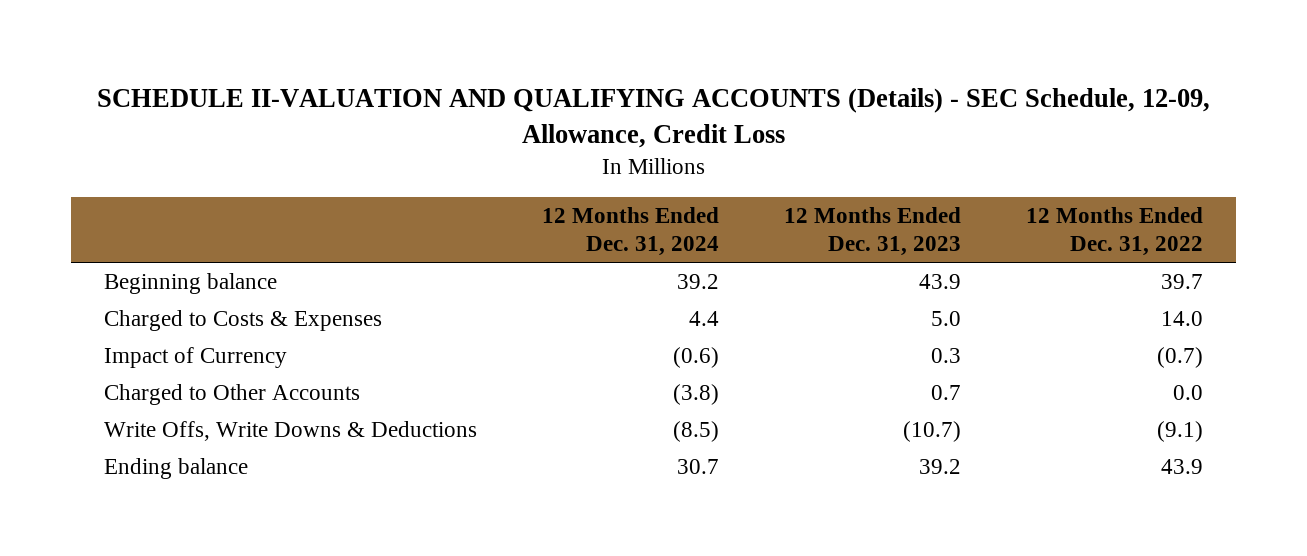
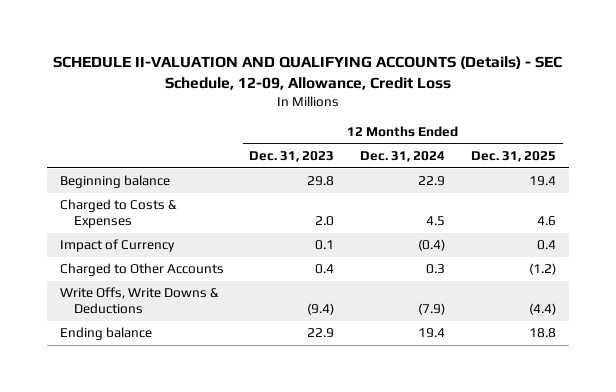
- | 12 Months Ended Dec. 31, 2024 | 12 Months Ended Dec. 31, 2023 | 12 Months Ended Dec. 31, 2022
+ | 12 Months Ended Dec. 31, 2023 | 12 Months Ended Dec. 31, 2024 | 12 Months Ended Dec. 31, 2025
- Beginning balance | 39.2 | 43.9 | 39.7
- Charged to Costs & Expenses | 4.4 | 5.0 | 14.0
- Impact of Currency | (0.6) | 0.3 | (0.7)
- Charged to Other Accounts | (3.8) | 0.7 | 0.0
- Write Offs, Write Downs & Deductions | (8.5) | (10.7) | (9.1)
- Ending balance | 30.7 | 39.2 | 43.9
+ Beginning balance | 29.8 | 22.9 | 19.4
+ Charged to Costs & Expenses | 2.0 | 4.5 | 4.6
+ Impact of Currency | 0.1 | (0.4) | 0.4
+ Charged to Other Accounts | 0.4 | 0.3 | (1.2)
+ Write Offs, Write Downs & Deductions | (9.4) | (7.9) | (4.4)
+ Ending balance | 22.9 | 19.4 | 18.8

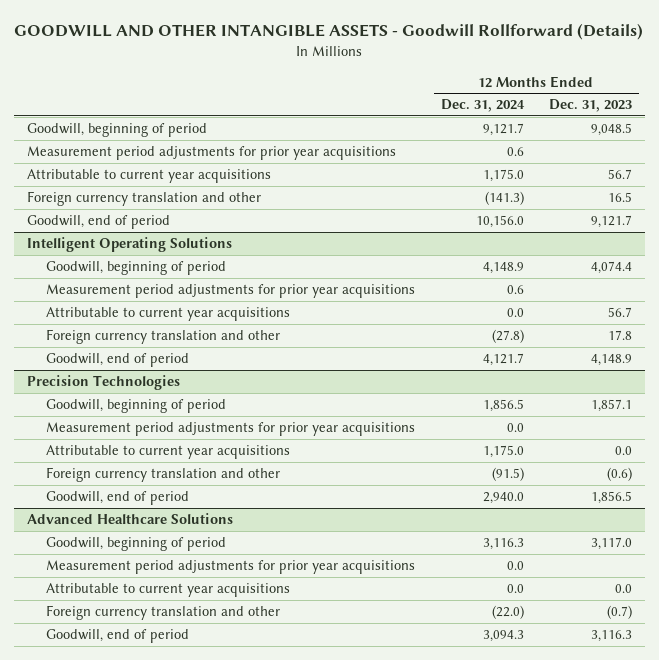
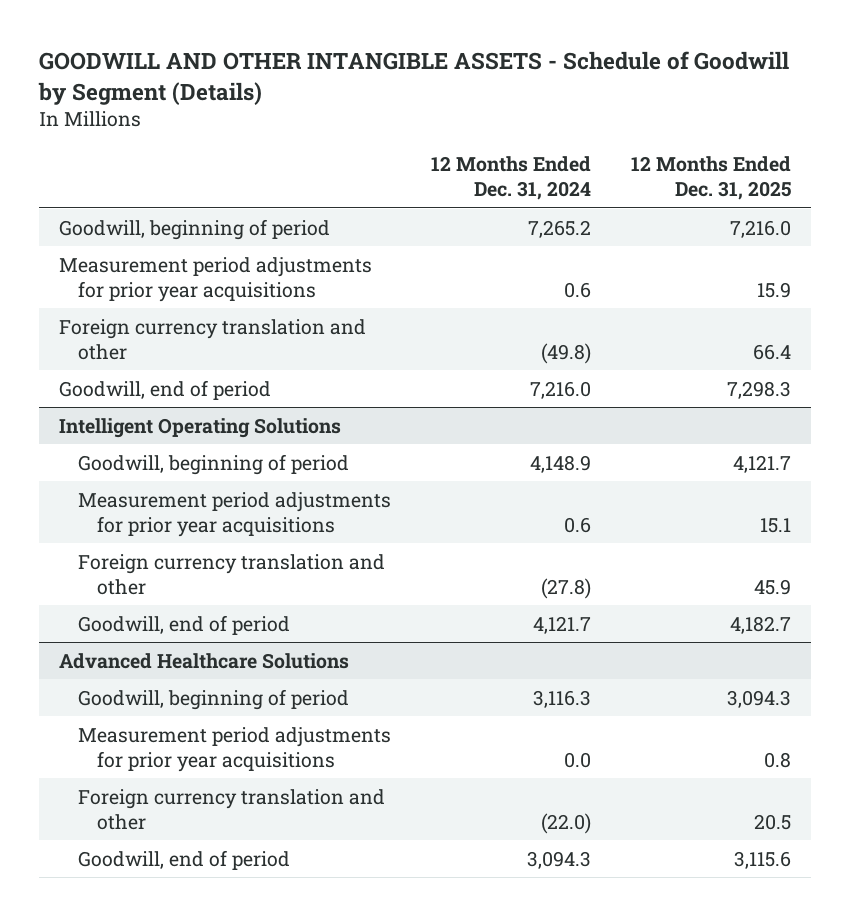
- GOODWILL AND OTHER INTANGIBLE ASSETS - Goodwill Rollforward (Details)
+ GOODWILL AND OTHER INTANGIBLE ASSETS - Schedule of Goodwill by Segment (Details)
- | 12 Months Ended Dec. 31, 2024 | 12 Months Ended Dec. 31, 2023
+ | 12 Months Ended Dec. 31, 2024 | 12 Months Ended Dec. 31, 2025
- Goodwill, beginning of period | 9,121.7 | 9,048.5
+ Goodwill, beginning of period | 7,265.2 | 7,216.0
- Attributable to current year acquisitions | 1,175.0 | 56.7
- Foreign currency translation and other | (141.3) | 16.5
- Goodwill, end of period | 10,156.0 | 9,121.7
+ Foreign currency translation and other | (49.8) | 66.4
+ Goodwill, end of period | 7,216.0 | 7,298.3
@ Intelligent Operating Solutions
- Attributable to current year acquisitions | 0.0 | 56.7
- Precision Technologies
- Goodwill, beginning of period | 1,856.5 | 1,857.1
- Measurement period adjustments for prior year acquisitions | 0.0 |
- Attributable to current year acquisitions | 1,175.0 | 0.0
- Foreign currency translation and other | (91.5) | (0.6)
- Goodwill, end of period | 2,940.0 | 1,856.5
@ Advanced Healthcare Solutions
- Attributable to current year acquisitions | 0.0 | 0.0

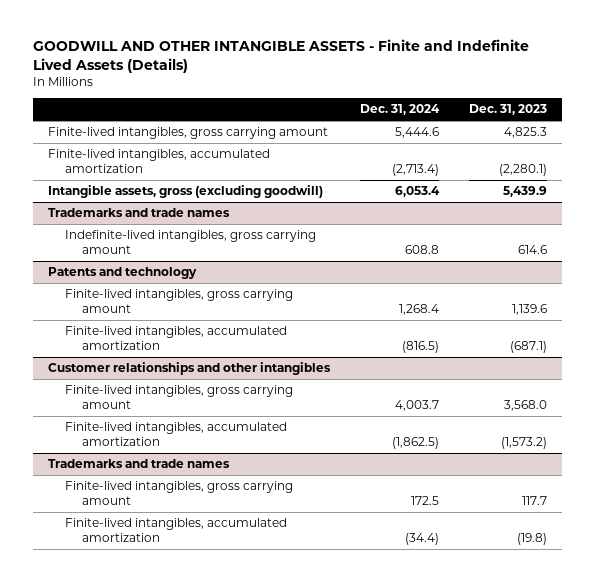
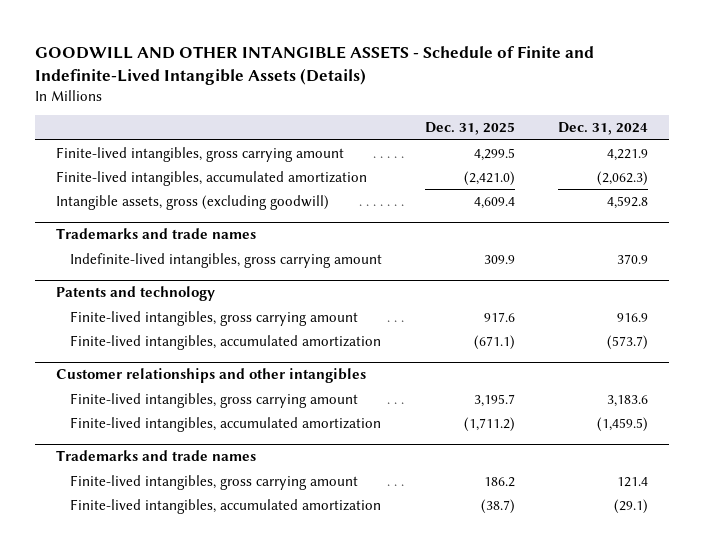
- GOODWILL AND OTHER INTANGIBLE ASSETS - Finite and Indefinite Lived Assets (Details)
+ GOODWILL AND OTHER INTANGIBLE ASSETS - Schedule of Finite and Indefinite-Lived Intangible Assets (Details)
- | Dec. 31, 2024 | Dec. 31, 2023
+ | Dec. 31, 2025 | Dec. 31, 2024
- Finite-lived intangibles, gross carrying amount | 5,444.6 | 4,825.3
- Finite-lived intangibles, accumulated amortization | (2,713.4) | (2,280.1)
- Intangible assets, gross (excluding goodwill) | 6,053.4 | 5,439.9
+ Finite-lived intangibles, gross carrying amount | 4,299.5 | 4,221.9
+ Finite-lived intangibles, accumulated amortization | (2,421.0) | (2,062.3)
+ Intangible assets, gross (excluding goodwill) | 4,609.4 | 4,592.8
@ Trademarks and trade names
- Indefinite-lived intangibles, gross carrying amount | 608.8 | 614.6
+ Indefinite-lived intangibles, gross carrying amount | 309.9 | 370.9
@ Patents and technology
- Finite-lived intangibles, gross carrying amount | 1,268.4 | 1,139.6
- Finite-lived intangibles, accumulated amortization | (816.5) | (687.1)
+ Finite-lived intangibles, gross carrying amount | 917.6 | 916.9
+ Finite-lived intangibles, accumulated amortization | (671.1) | (573.7)
@ Customer relationships and other intangibles
- Finite-lived intangibles, gross carrying amount | 4,003.7 | 3,568.0
- Finite-lived intangibles, accumulated amortization | (1,862.5) | (1,573.2)
+ Finite-lived intangibles, gross carrying amount | 3,195.7 | 3,183.6
+ Finite-lived intangibles, accumulated amortization | (1,711.2) | (1,459.5)
@ Trademarks and trade names
- Finite-lived intangibles, gross carrying amount | 172.5 | 117.7
- Finite-lived intangibles, accumulated amortization | (34.4) | (19.8)
+ Finite-lived intangibles, gross carrying amount | 186.2 | 121.4
+ Finite-lived intangibles, accumulated amortization | (38.7) | (29.1)

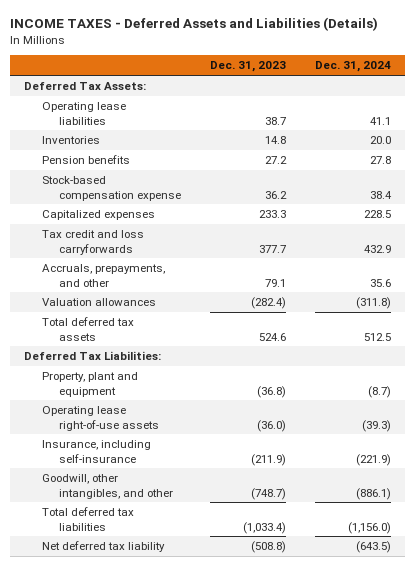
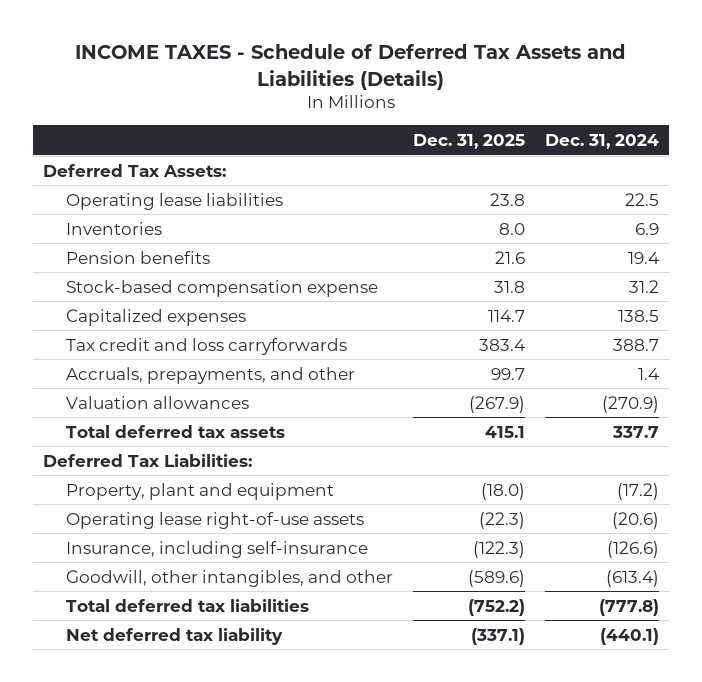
- INCOME TAXES - Deferred Assets and Liabilities (Details)
+ INCOME TAXES - Schedule of Deferred Tax Assets and Liabilities (Details)
- | Dec. 31, 2023 | Dec. 31, 2024
+ | Dec. 31, 2025 | Dec. 31, 2024
- Operating lease liabilities | 38.7 | 41.1
- Inventories | 14.8 | 20.0
- Pension benefits | 27.2 | 27.8
- Stock-based compensation expense | 36.2 | 38.4
- Capitalized expenses | 233.3 | 228.5
- Tax credit and loss carryforwards | 377.7 | 432.9
- Accruals, prepayments, and other | 79.1 | 35.6
- Valuation allowances | (282.4) | (311.8)
- Total deferred tax assets | 524.6 | 512.5
+ Operating lease liabilities | 23.8 | 22.5
+ Inventories | 8.0 | 6.9
+ Pension benefits | 21.6 | 19.4
+ Stock-based compensation expense | 31.8 | 31.2
+ Capitalized expenses | 114.7 | 138.5
+ Tax credit and loss carryforwards | 383.4 | 388.7
+ Accruals, prepayments, and other | 99.7 | 1.4
+ Valuation allowances | (267.9) | (270.9)
+ Total deferred tax assets | 415.1 | 337.7
- Property, plant and equipment | (36.8) | (8.7)
- Operating lease right-of-use assets | (36.0) | (39.3)
- Insurance, including self-insurance | (211.9) | (221.9)
- Goodwill, other intangibles, and other | (748.7) | (886.1)
- Total deferred tax liabilities | (1,033.4) | (1,156.0)
- Net deferred tax liability | (508.8) | (643.5)
+ Property, plant and equipment | (18.0) | (17.2)
+ Operating lease right-of-use assets | (22.3) | (20.6)
+ Insurance, including self-insurance | (122.3) | (126.6)
+ Goodwill, other intangibles, and other | (589.6) | (613.4)
+ Total deferred tax liabilities | (752.2) | (777.8)
+ Net deferred tax liability | (337.1) | (440.1)

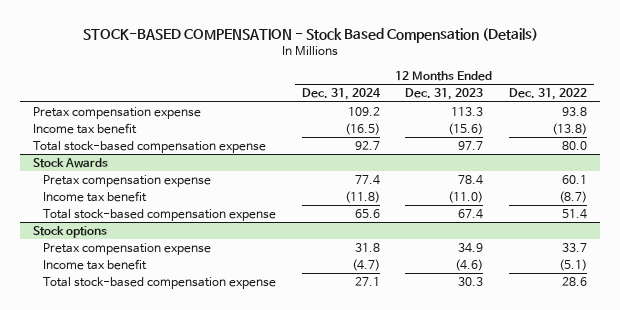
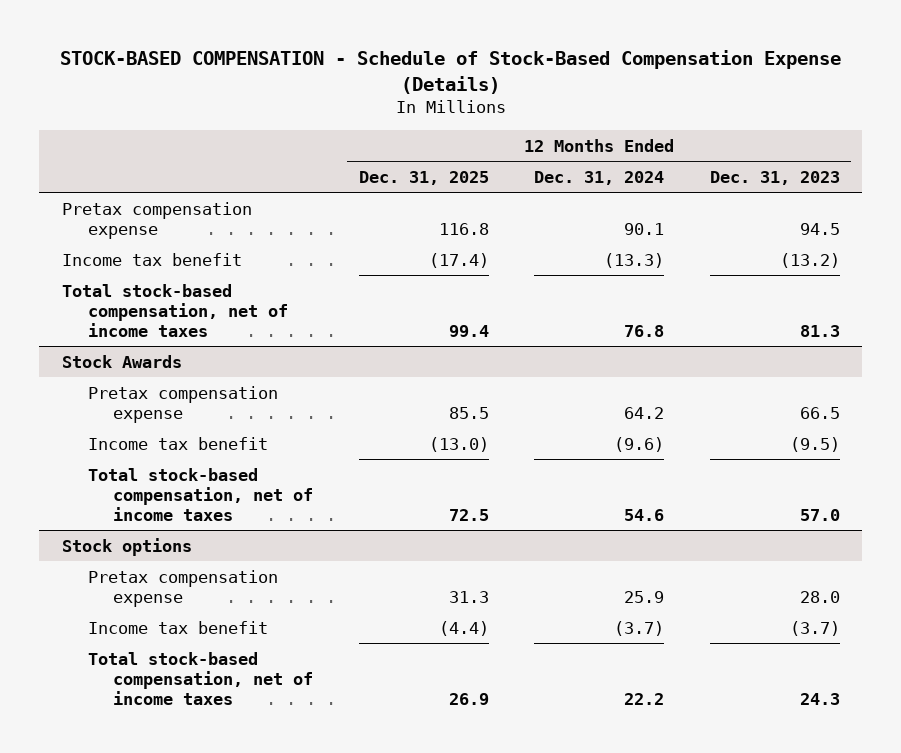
- STOCK-BASED COMPENSATION - Stock Based Compensation (Details)
+ STOCK-BASED COMPENSATION - Schedule of Stock-Based Compensation Expense (Details)
- | 12 Months Ended Dec. 31, 2024 | 12 Months Ended Dec. 31, 2023 | 12 Months Ended Dec. 31, 2022
+ | 12 Months Ended Dec. 31, 2025 | 12 Months Ended Dec. 31, 2024 | 12 Months Ended Dec. 31, 2023
- Pretax compensation expense | 109.2 | 113.3 | 93.8
- Income tax benefit | (16.5) | (15.6) | (13.8)
- Total stock-based compensation expense | 92.7 | 97.7 | 80.0
+ Pretax compensation expense | 116.8 | 90.1 | 94.5
+ Income tax benefit | (17.4) | (13.3) | (13.2)
+ Total stock-based compensation, net of income taxes | 99.4 | 76.8 | 81.3
@ Stock Awards
- Pretax compensation expense | 77.4 | 78.4 | 60.1
- Income tax benefit | (11.8) | (11.0) | (8.7)
- Total stock-based compensation expense | 65.6 | 67.4 | 51.4
+ Pretax compensation expense | 85.5 | 64.2 | 66.5
+ Income tax benefit | (13.0) | (9.6) | (9.5)
+ Total stock-based compensation, net of income taxes | 72.5 | 54.6 | 57.0
@ Stock options
- Pretax compensation expense | 31.8 | 34.9 | 33.7
- Income tax benefit | (4.7) | (4.6) | (5.1)
- Total stock-based compensation expense | 27.1 | 30.3 | 28.6
+ Pretax compensation expense | 31.3 | 25.9 | 28.0
+ Income tax benefit | (4.4) | (3.7) | (3.7)
+ Total stock-based compensation, net of income taxes | 26.9 | 22.2 | 24.3

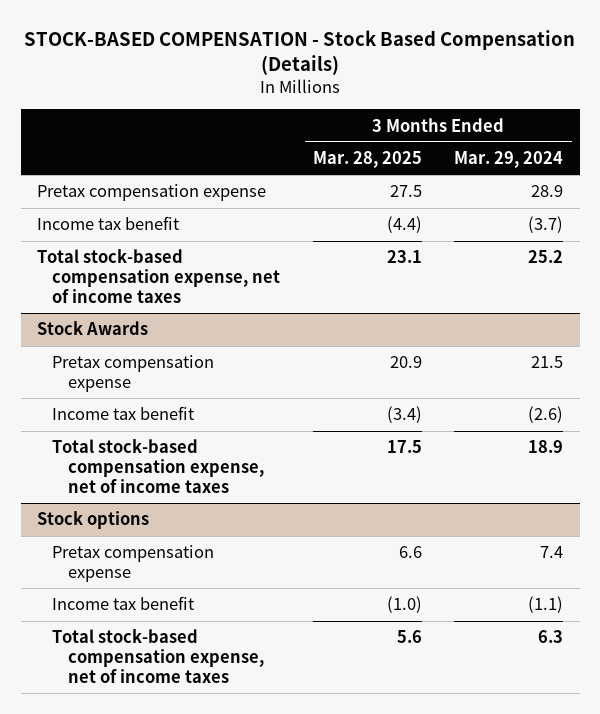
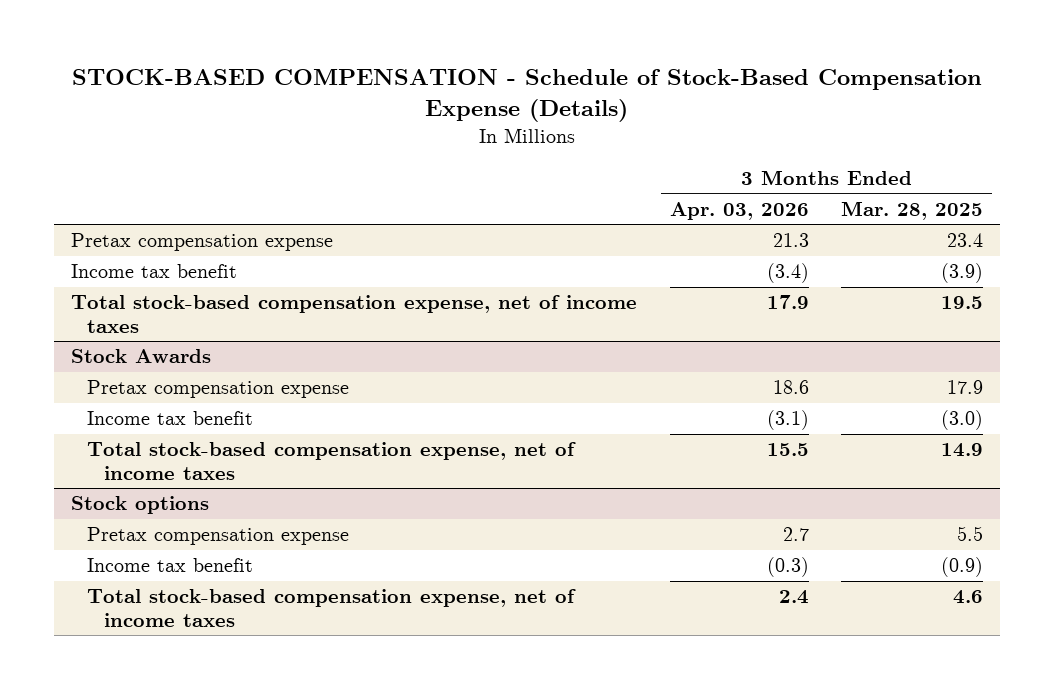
- STOCK-BASED COMPENSATION - Stock Based Compensation (Details)
+ STOCK-BASED COMPENSATION - Schedule of Stock-Based Compensation Expense (Details)
- | 3 Months Ended Mar. 28, 2025 | 3 Months Ended Mar. 29, 2024
+ | 3 Months Ended Apr. 03, 2026 | 3 Months Ended Mar. 28, 2025
- Pretax compensation expense | 27.5 | 28.9
- Income tax benefit | (4.4) | (3.7)
- Total stock-based compensation expense, net of income taxes | 23.1 | 25.2
+ Pretax compensation expense | 21.3 | 23.4
+ Income tax benefit | (3.4) | (3.9)
+ Total stock-based compensation expense, net of income taxes | 17.9 | 19.5
@ Stock Awards
- Pretax compensation expense | 20.9 | 21.5
- Income tax benefit | (3.4) | (2.6)
- Total stock-based compensation expense, net of income taxes | 17.5 | 18.9
+ Pretax compensation expense | 18.6 | 17.9
+ Income tax benefit | (3.1) | (3.0)
+ Total stock-based compensation expense, net of income taxes | 15.5 | 14.9
@ Stock options
- Pretax compensation expense | 6.6 | 7.4
- Income tax benefit | (1.0) | (1.1)
- Total stock-based compensation expense, net of income taxes | 5.6 | 6.3
+ Pretax compensation expense | 2.7 | 5.5
+ Income tax benefit | (0.3) | (0.9)
+ Total stock-based compensation expense, net of income taxes | 2.4 | 4.6

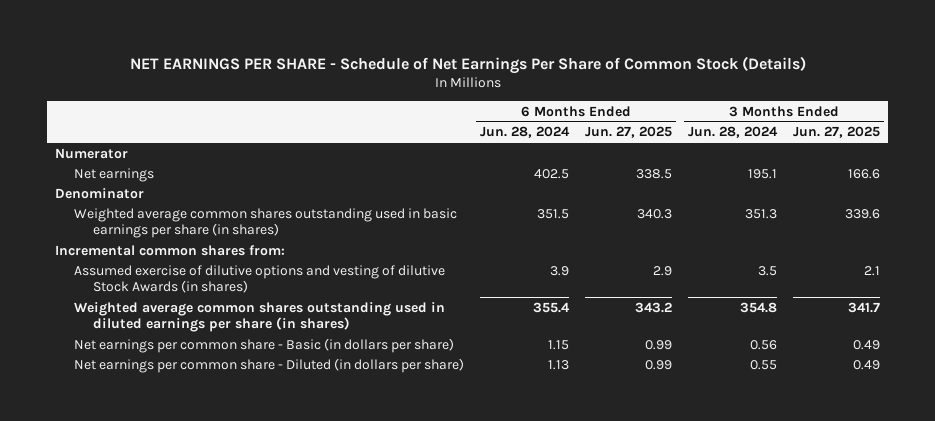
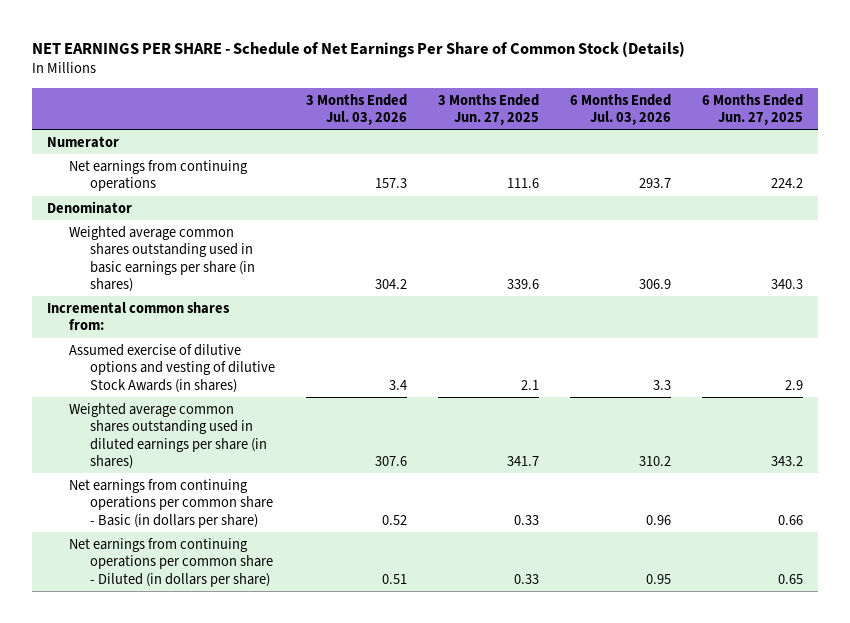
- | 6 Months Ended Jun. 28, 2024 | 6 Months Ended Jun. 27, 2025 | 3 Months Ended Jun. 28, 2024 | 3 Months Ended Jun. 27, 2025
+ | 3 Months Ended Jul. 03, 2026 | 3 Months Ended Jun. 27, 2025 | 6 Months Ended Jul. 03, 2026 | 6 Months Ended Jun. 27, 2025
- Net earnings | 402.5 | 338.5 | 195.1 | 166.6
+ Net earnings from continuing operations | 157.3 | 111.6 | 293.7 | 224.2
- Net earnings per common share - Basic (in dollars per share) | 1.15 | 0.99 | 0.56 | 0.49
- Net earnings per common share - Diluted (in dollars per share) | 1.13 | 0.99 | 0.55 | 0.49
+ Net earnings from continuing operations per common share - Basic (in dollars per share) | 0.52 | 0.33 | 0.96 | 0.66
+ Net earnings from continuing operations per common share - Diluted (in dollars per share) | 0.51 | 0.33 | 0.95 | 0.65

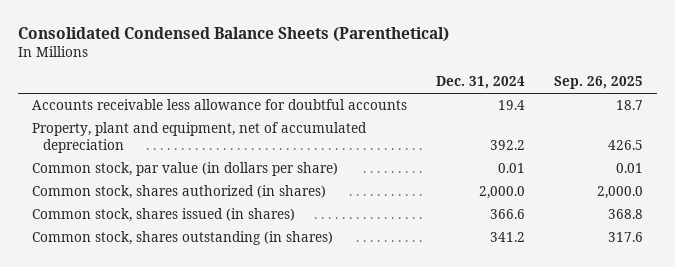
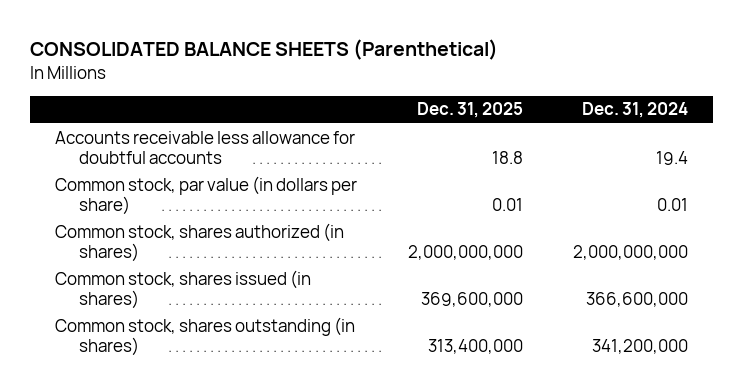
- Consolidated Condensed Balance Sheets (Parenthetical)
+ CONSOLIDATED BALANCE SHEETS (Parenthetical)
- | Dec. 31, 2024 | Sep. 26, 2025
+ | Dec. 31, 2025 | Dec. 31, 2024
- Property, plant and equipment, net of accumulated depreciation | 392.2 | 426.5
- Common stock, shares authorized (in shares) | 2,000.0 | 2,000.0
- Common stock, shares issued (in shares) | 366.6 | 368.8
- Common stock, shares outstanding (in shares) | 341.2 | 317.6
+ Common stock, shares authorized (in shares) | 2,000,000,000 | 2,000,000,000
+ Common stock, shares issued (in shares) | 369,600,000 | 366,600,000
+ Common stock, shares outstanding (in shares) | 313,400,000 | 341,200,000

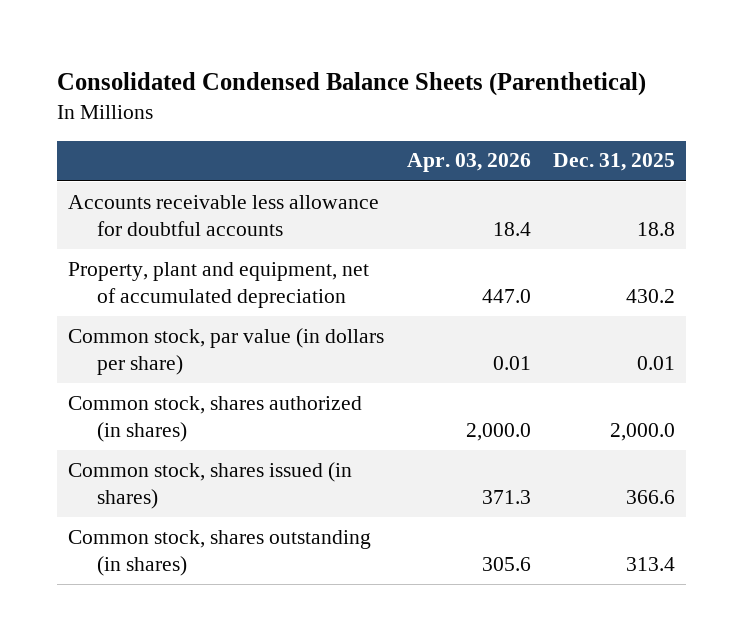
- CONSOLIDATED BALANCE SHEETS (Parenthetical)
+ Consolidated Condensed Balance Sheets (Parenthetical)
- | Dec. 31, 2025 | Dec. 31, 2024
+ | Apr. 03, 2026 | Dec. 31, 2025
+ Property, plant and equipment, net of accumulated depreciation | 447.0 | 430.2
- Common stock, shares authorized (in shares) | 2,000,000,000 | 2,000,000,000
- Common stock, shares issued (in shares) | 369,600,000 | 366,600,000
- Common stock, shares outstanding (in shares) | 313,400,000 | 341,200,000
+ Common stock, shares authorized (in shares) | 2,000.0 | 2,000.0
+ Common stock, shares issued (in shares) | 371.3 | 366.6
+ Common stock, shares outstanding (in shares) | 305.6 | 313.4

